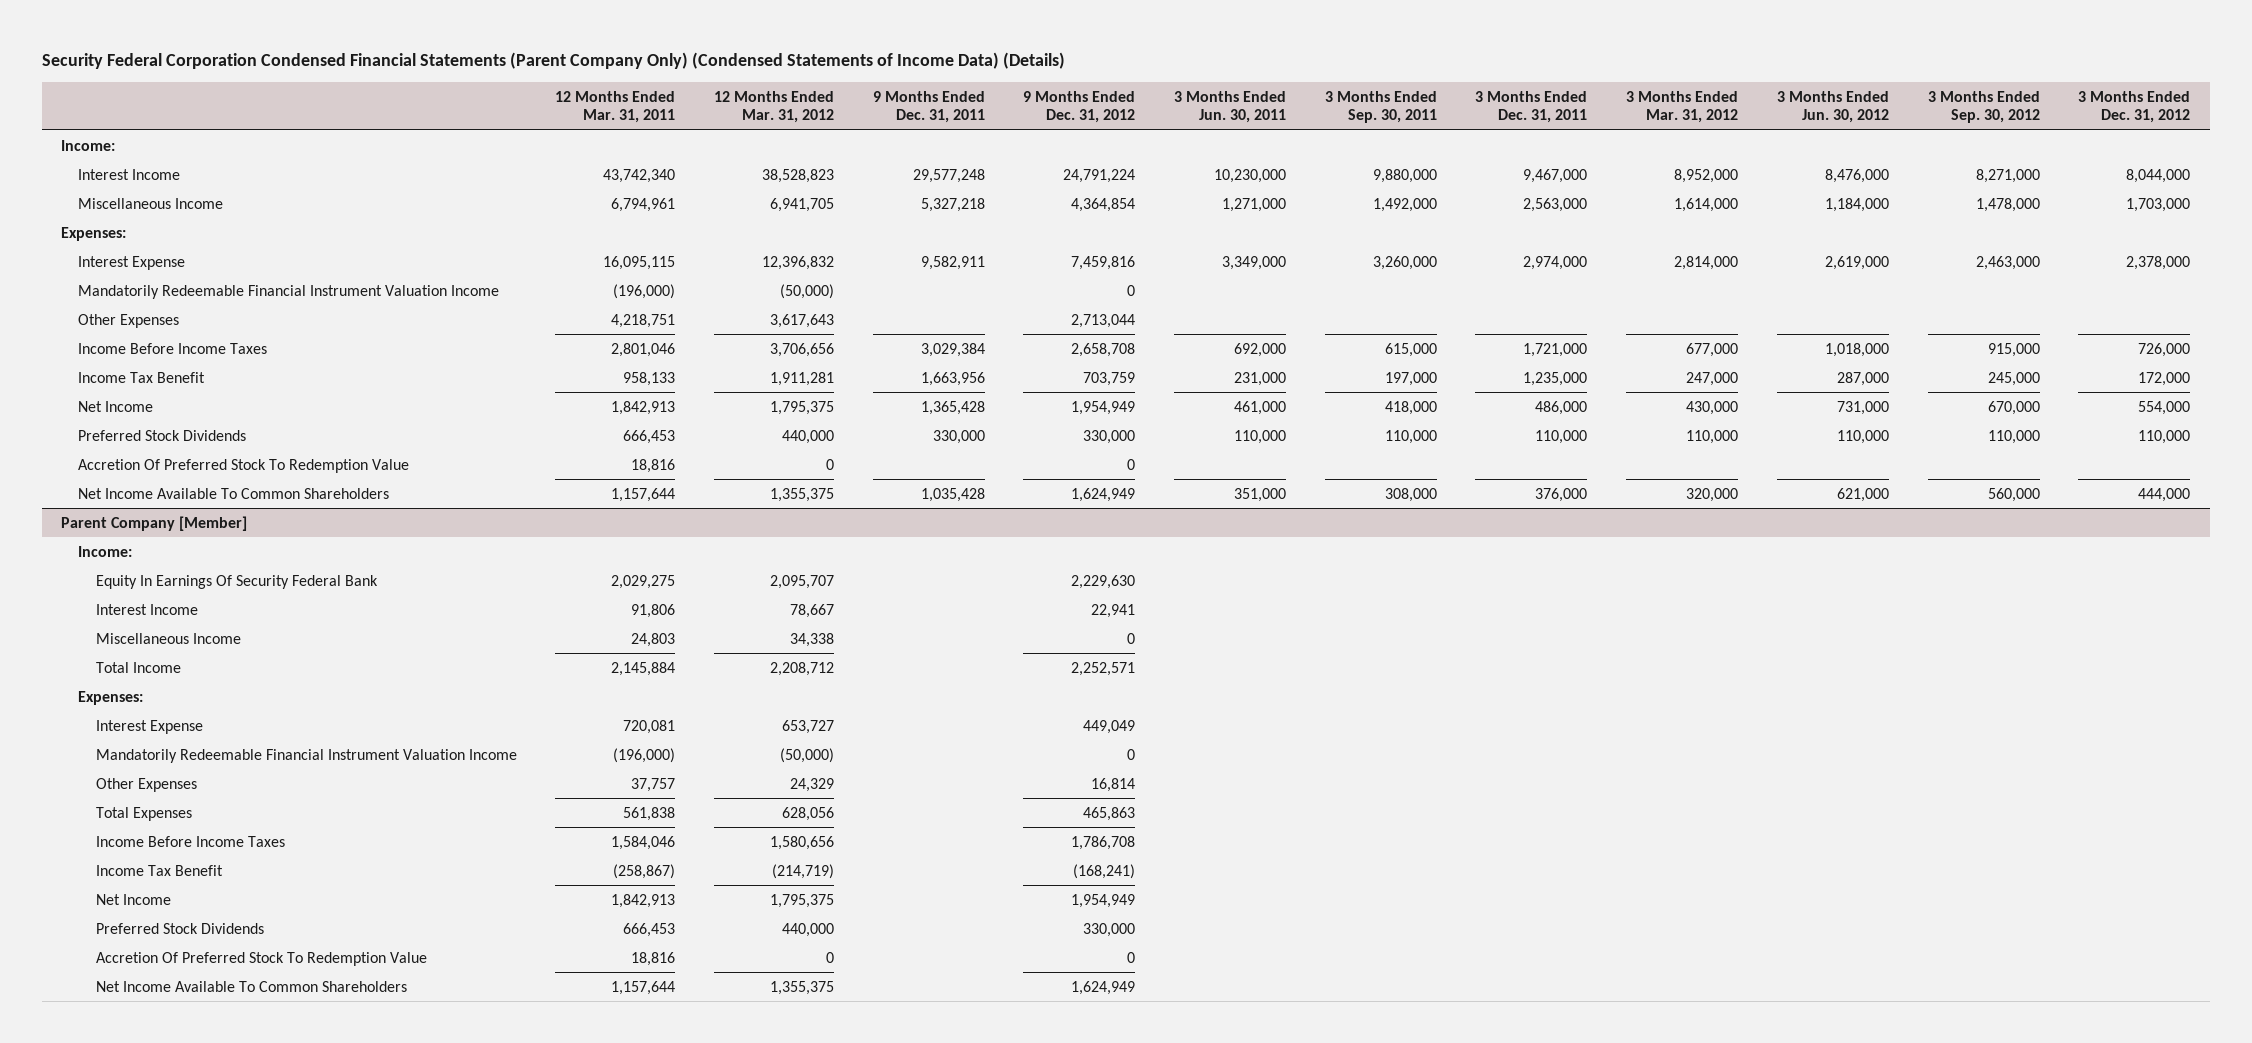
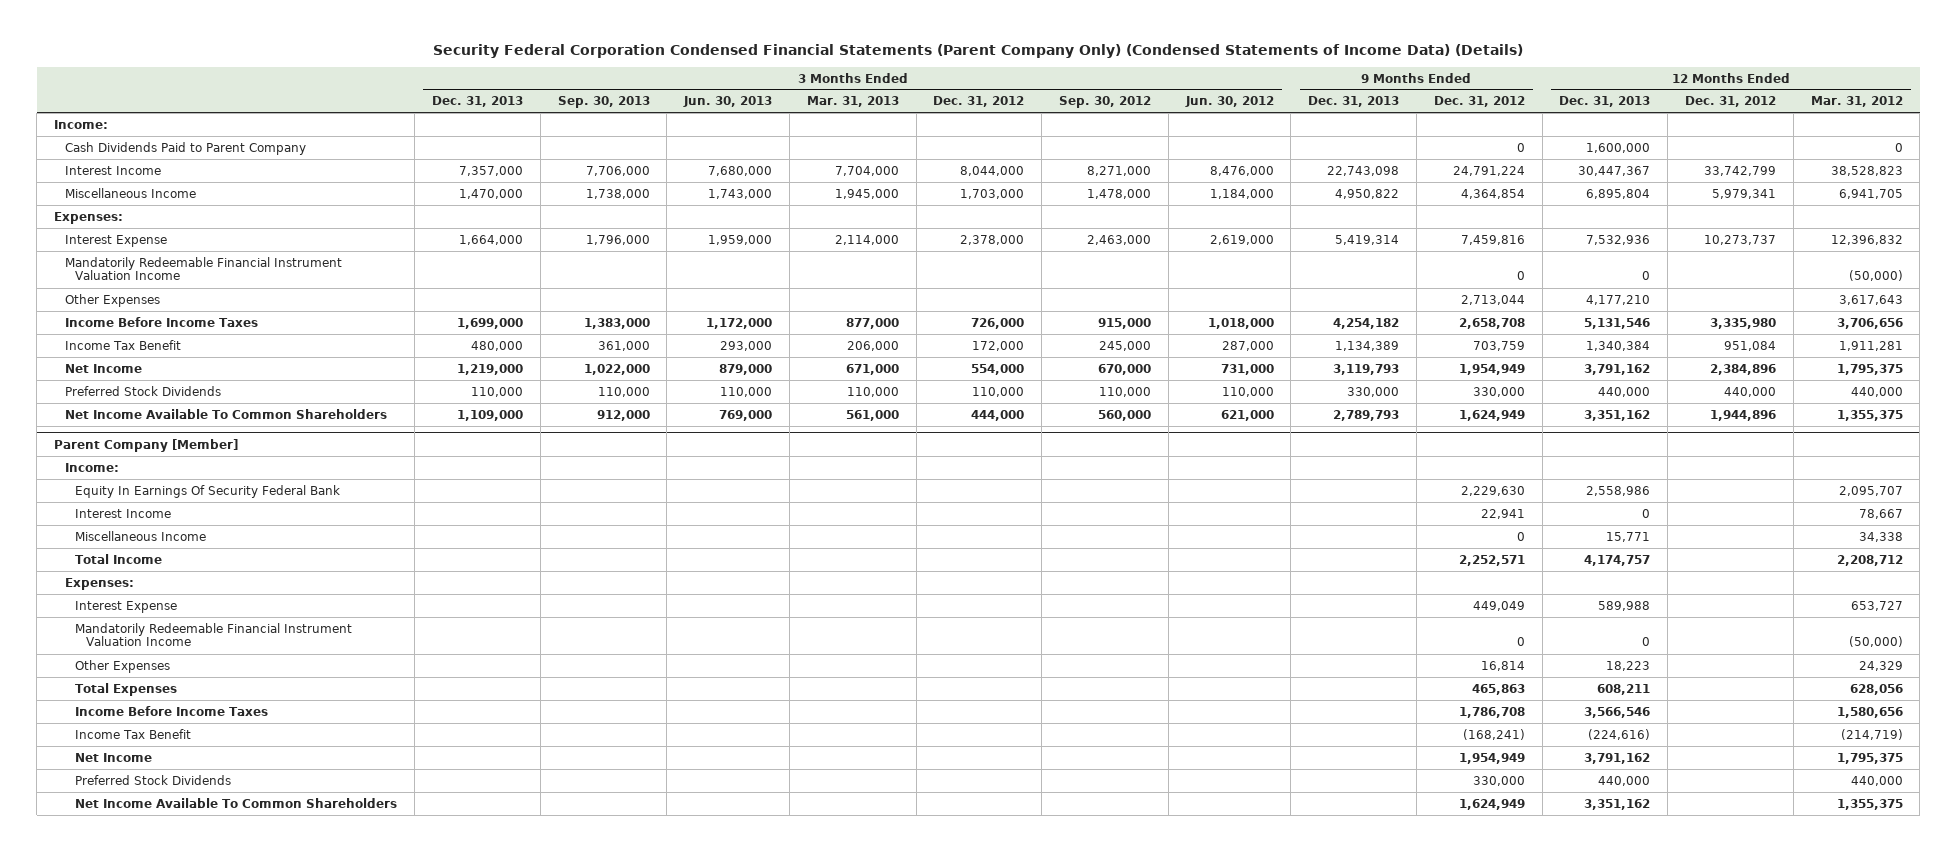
- | 12 Months Ended Mar. 31, 2011 | 12 Months Ended Mar. 31, 2012 | 9 Months Ended Dec. 31, 2011 | 9 Months Ended Dec. 31, 2012 | 3 Months Ended Jun. 30, 2011 | 3 Months Ended Sep. 30, 2011 | 3 Months Ended Dec. 31, 2011 | 3 Months Ended Mar. 31, 2012 | 3 Months Ended Jun. 30, 2012 | 3 Months Ended Sep. 30, 2012 | 3 Months Ended Dec. 31, 2012
+ | 3 Months Ended Dec. 31, 2013 | 3 Months Ended Sep. 30, 2013 | 3 Months Ended Jun. 30, 2013 | 3 Months Ended Mar. 31, 2013 | 3 Months Ended Dec. 31, 2012 | 3 Months Ended Sep. 30, 2012 | 3 Months Ended Jun. 30, 2012 | 9 Months Ended Dec. 31, 2013 | 9 Months Ended Dec. 31, 2012 | 12 Months Ended Dec. 31, 2013 | 12 Months Ended Dec. 31, 2012 | 12 Months Ended Mar. 31, 2012
+ Cash Dividends Paid to Parent Company | | | | | | | | | 0 | 1,600,000 | | 0
- Accretion Of Preferred Stock To Redemption Value | 18,816 | 0 | | 0 | | | | | | |
@ Parent Company [Member]
- Accretion Of Preferred Stock To Redemption Value | 18,816 | 0 | | 0 | | | | | | |

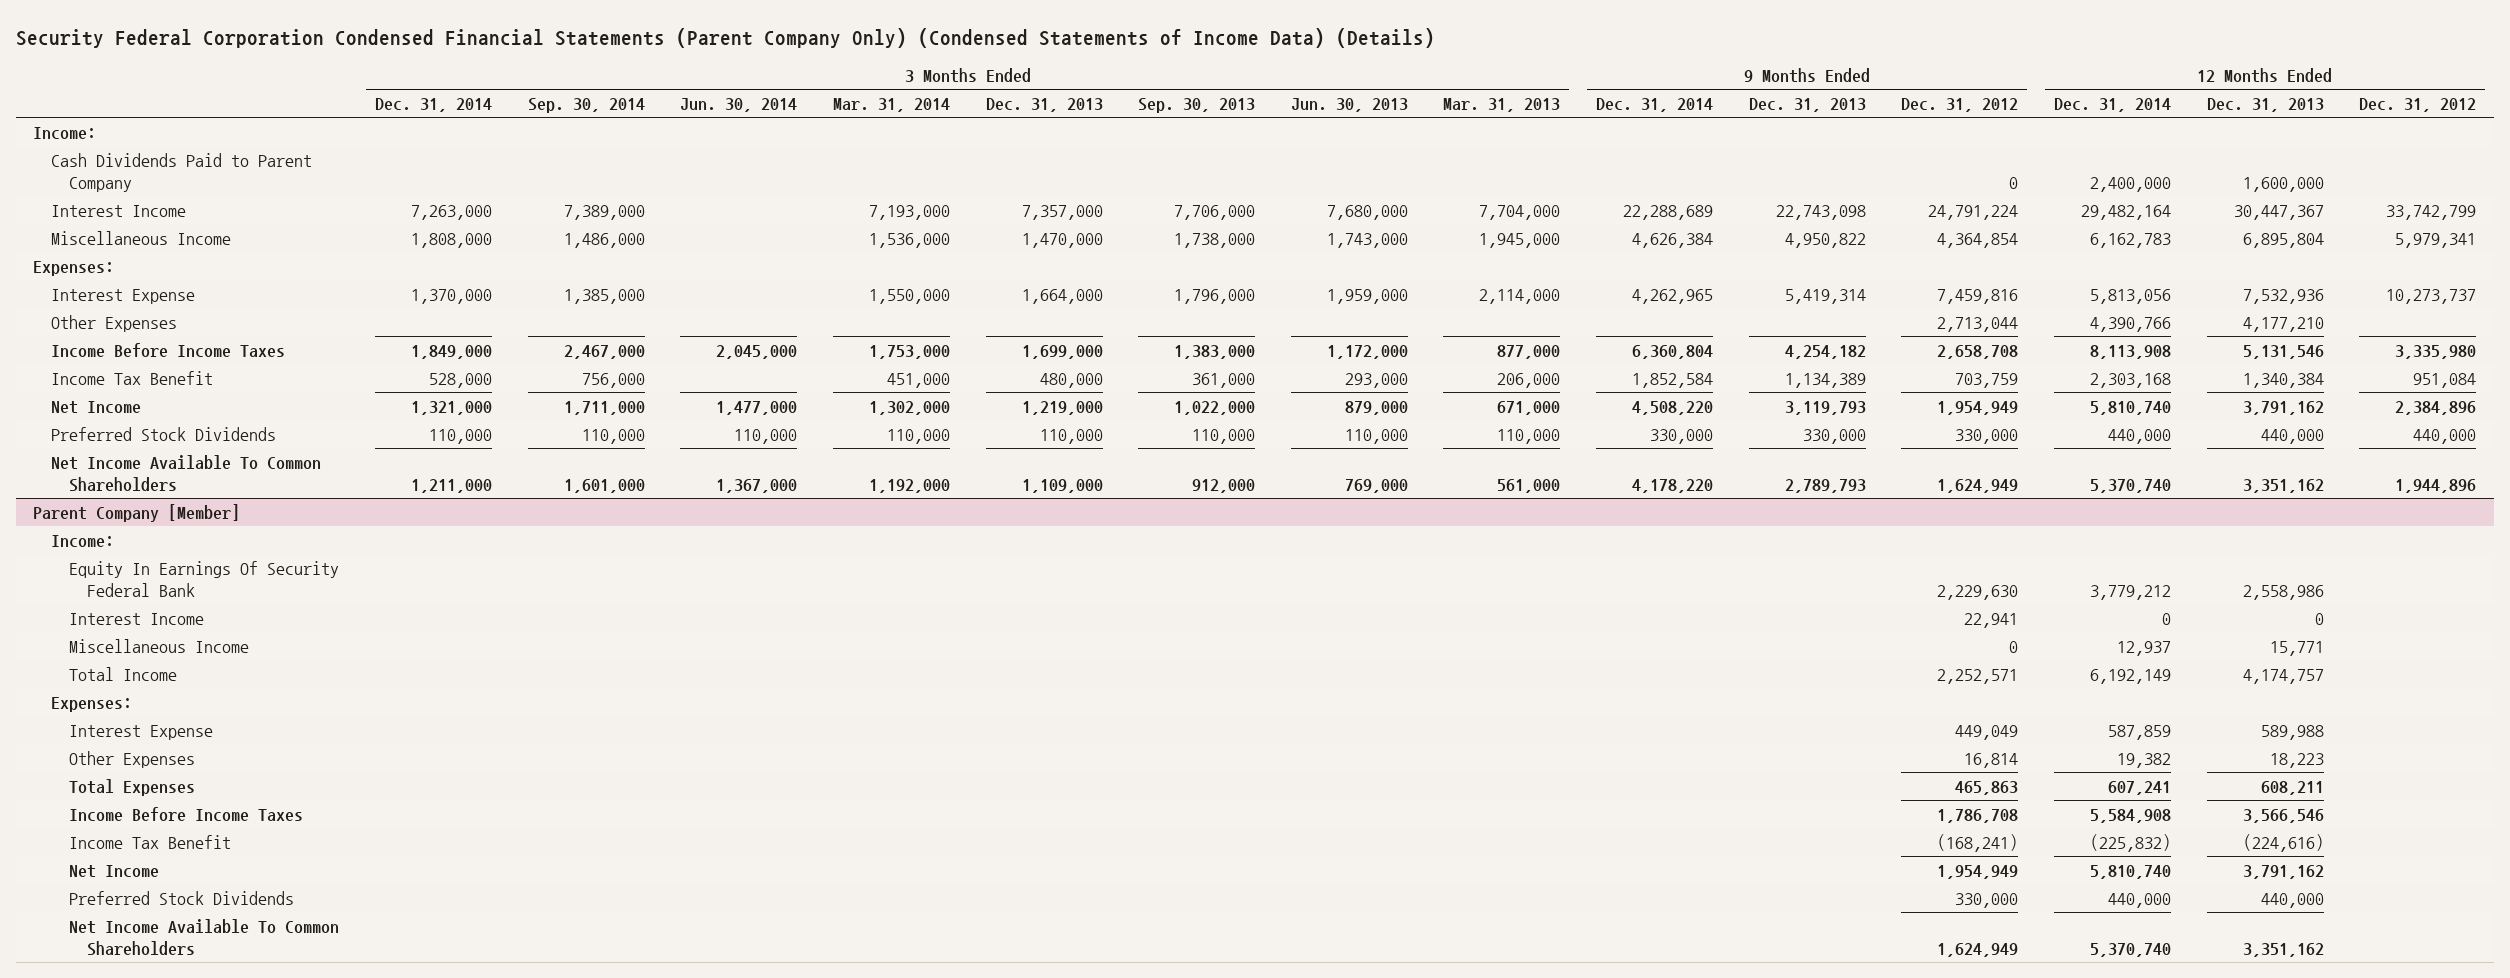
- | 3 Months Ended Dec. 31, 2013 | 3 Months Ended Sep. 30, 2013 | 3 Months Ended Jun. 30, 2013 | 3 Months Ended Mar. 31, 2013 | 3 Months Ended Dec. 31, 2012 | 3 Months Ended Sep. 30, 2012 | 3 Months Ended Jun. 30, 2012 | 9 Months Ended Dec. 31, 2013 | 9 Months Ended Dec. 31, 2012 | 12 Months Ended Dec. 31, 2013 | 12 Months Ended Dec. 31, 2012 | 12 Months Ended Mar. 31, 2012
+ | 3 Months Ended Dec. 31, 2014 | 3 Months Ended Sep. 30, 2014 | 3 Months Ended Jun. 30, 2014 | 3 Months Ended Mar. 31, 2014 | 3 Months Ended Dec. 31, 2013 | 3 Months Ended Sep. 30, 2013 | 3 Months Ended Jun. 30, 2013 | 3 Months Ended Mar. 31, 2013 | 9 Months Ended Dec. 31, 2014 | 9 Months Ended Dec. 31, 2013 | 9 Months Ended Dec. 31, 2012 | 12 Months Ended Dec. 31, 2014 | 12 Months Ended Dec. 31, 2013 | 12 Months Ended Dec. 31, 2012
- Mandatorily Redeemable Financial Instrument Valuation Income | | | | | | | | | 0 | 0 | | (50,000)
@ Parent Company [Member]
- Mandatorily Redeemable Financial Instrument Valuation Income | | | | | | | | | 0 | 0 | | (50,000)

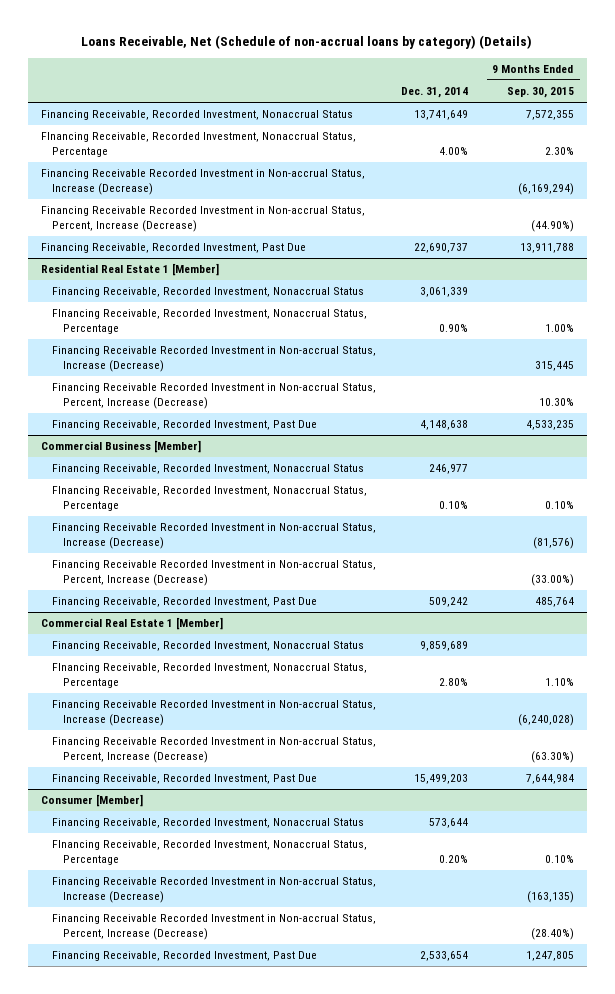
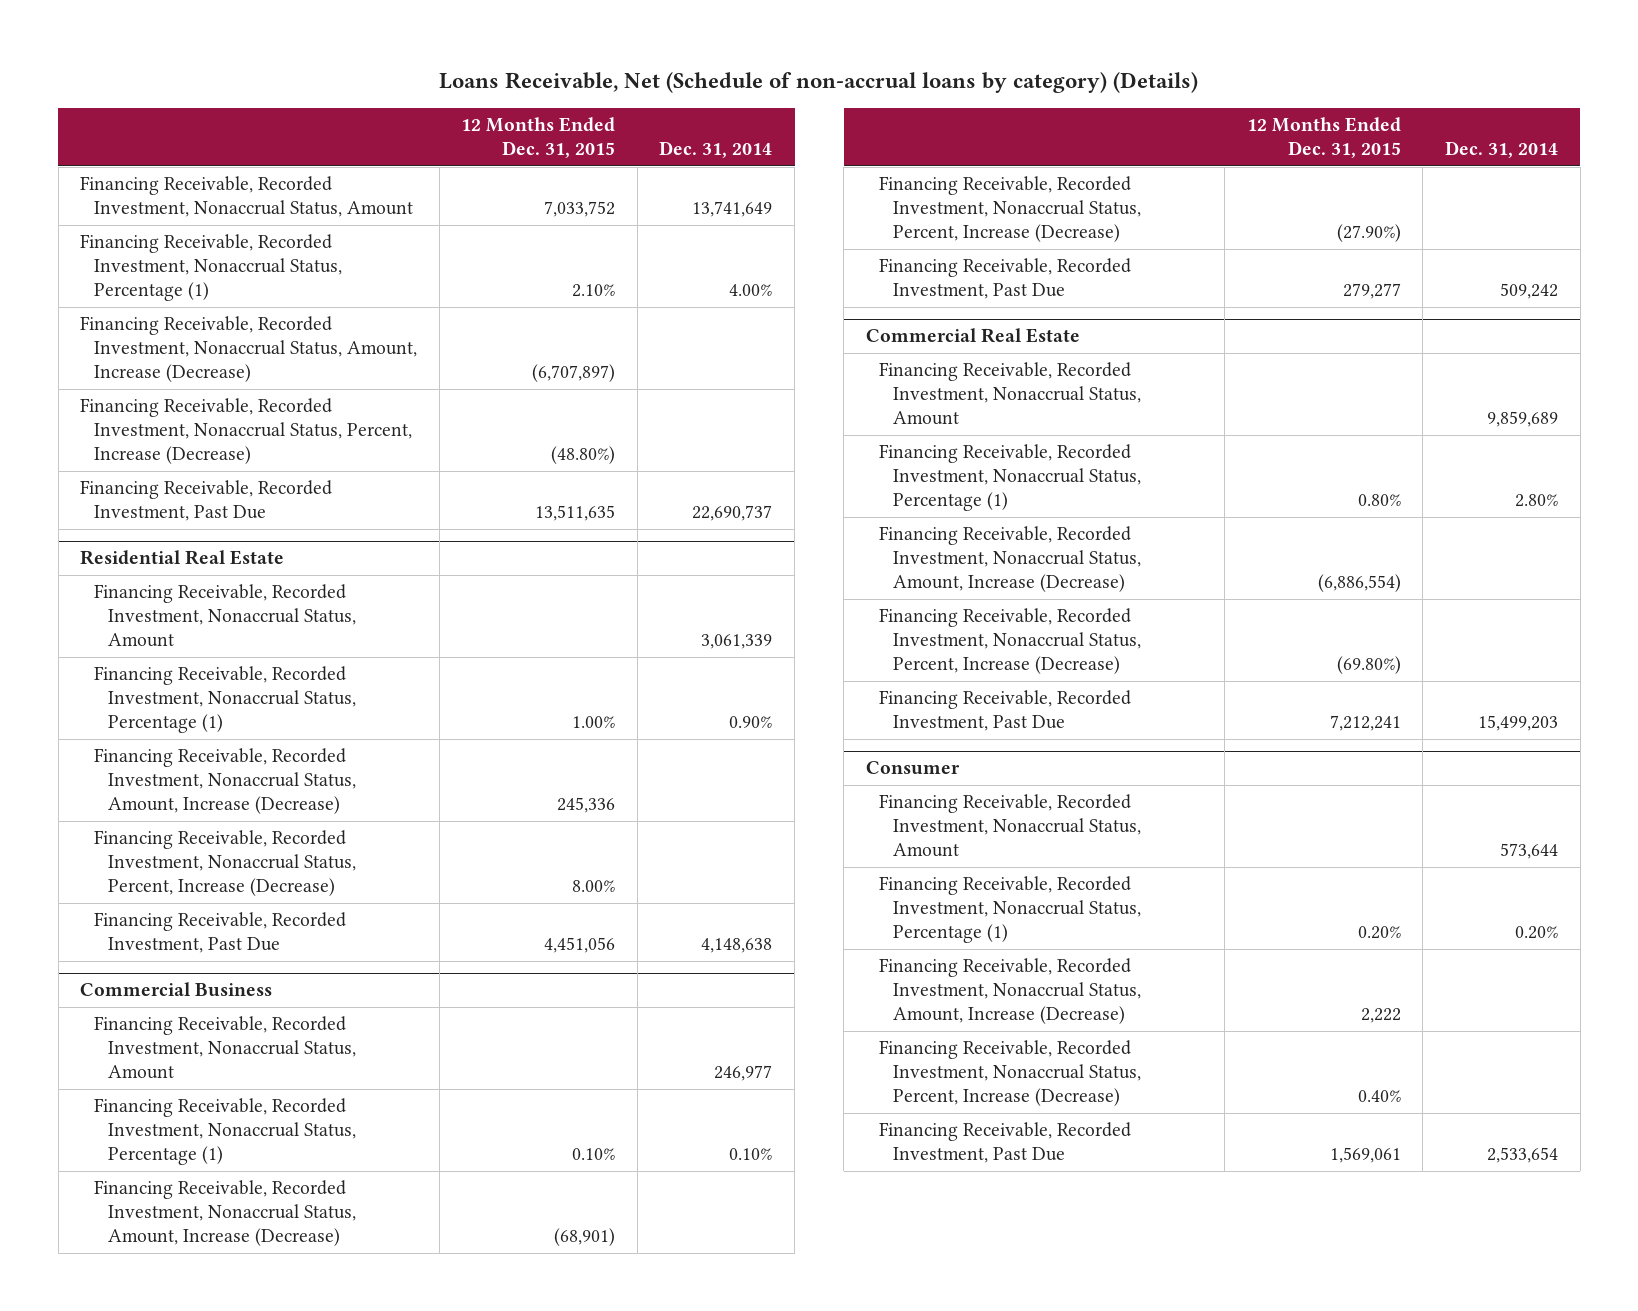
- | Dec. 31, 2014 | 9 Months Ended Sep. 30, 2015
+ | 12 Months Ended Dec. 31, 2015 | Dec. 31, 2014
- Financing Receivable, Recorded Investment, Nonaccrual Status | 13,741,649 | 7,572,355
- FInancing Receivable, Recorded Investment, Nonaccrual Status, Percentage | 4.00% | 2.30%
- Financing Receivable Recorded Investment in Non-accrual Status, Increase (Decrease) | | (6,169,294)
- Financing Receivable Recorded Investment in Non-accrual Status, Percent, Increase (Decrease) | | (44.90%)
+ Financing Receivable, Recorded Investment, Nonaccrual Status, Amount | 7,033,752 | 13,741,649
+ Financing Receivable, Recorded Investment, Nonaccrual Status, Percentage (1) | 2.10% | 4.00%
+ Financing Receivable, Recorded Investment, Nonaccrual Status, Amount, Increase (Decrease) | (6,707,897) |
+ Financing Receivable, Recorded Investment, Nonaccrual Status, Percent, Increase (Decrease) | (48.80%) |
- Residential Real Estate 1 [Member]
- Financing Receivable, Recorded Investment, Nonaccrual Status | 3,061,339 |
- FInancing Receivable, Recorded Investment, Nonaccrual Status, Percentage | 0.90% | 1.00%
- Financing Receivable Recorded Investment in Non-accrual Status, Increase (Decrease) | | 315,445
- Financing Receivable Recorded Investment in Non-accrual Status, Percent, Increase (Decrease) | | 10.30%
+ Residential Real Estate
+ Financing Receivable, Recorded Investment, Nonaccrual Status, Amount | | 3,061,339
+ Financing Receivable, Recorded Investment, Nonaccrual Status, Percentage (1) | 1.00% | 0.90%
+ Financing Receivable, Recorded Investment, Nonaccrual Status, Amount, Increase (Decrease) | 245,336 |
+ Financing Receivable, Recorded Investment, Nonaccrual Status, Percent, Increase (Decrease) | 8.00% |
- Commercial Business [Member]
- Financing Receivable, Recorded Investment, Nonaccrual Status | 246,977 |
- FInancing Receivable, Recorded Investment, Nonaccrual Status, Percentage | 0.10% | 0.10%
- Financing Receivable Recorded Investment in Non-accrual Status, Increase (Decrease) | | (81,576)
- Financing Receivable Recorded Investment in Non-accrual Status, Percent, Increase (Decrease) | | (33.00%)
+ Commercial Business
+ Financing Receivable, Recorded Investment, Nonaccrual Status, Amount | | 246,977
+ Financing Receivable, Recorded Investment, Nonaccrual Status, Percentage (1) | 0.10% | 0.10%
+ Financing Receivable, Recorded Investment, Nonaccrual Status, Amount, Increase (Decrease) | (68,901) |
+ Financing Receivable, Recorded Investment, Nonaccrual Status, Percent, Increase (Decrease) | (27.90%) |
- Commercial Real Estate 1 [Member]
- Financing Receivable, Recorded Investment, Nonaccrual Status | 9,859,689 |
- FInancing Receivable, Recorded Investment, Nonaccrual Status, Percentage | 2.80% | 1.10%
- Financing Receivable Recorded Investment in Non-accrual Status, Increase (Decrease) | | (6,240,028)
- Financing Receivable Recorded Investment in Non-accrual Status, Percent, Increase (Decrease) | | (63.30%)
+ Commercial Real Estate
+ Financing Receivable, Recorded Investment, Nonaccrual Status, Amount | | 9,859,689
+ Financing Receivable, Recorded Investment, Nonaccrual Status, Percentage (1) | 0.80% | 2.80%
+ Financing Receivable, Recorded Investment, Nonaccrual Status, Amount, Increase (Decrease) | (6,886,554) |
+ Financing Receivable, Recorded Investment, Nonaccrual Status, Percent, Increase (Decrease) | (69.80%) |
- Consumer [Member]
- Financing Receivable, Recorded Investment, Nonaccrual Status | 573,644 |
- FInancing Receivable, Recorded Investment, Nonaccrual Status, Percentage | 0.20% | 0.10%
- Financing Receivable Recorded Investment in Non-accrual Status, Increase (Decrease) | | (163,135)
- Financing Receivable Recorded Investment in Non-accrual Status, Percent, Increase (Decrease) | | (28.40%)
+ Consumer
+ Financing Receivable, Recorded Investment, Nonaccrual Status, Amount | | 573,644
+ Financing Receivable, Recorded Investment, Nonaccrual Status, Percentage (1) | 0.20% | 0.20%
+ Financing Receivable, Recorded Investment, Nonaccrual Status, Amount, Increase (Decrease) | 2,222 |
+ Financing Receivable, Recorded Investment, Nonaccrual Status, Percent, Increase (Decrease) | 0.40% |

